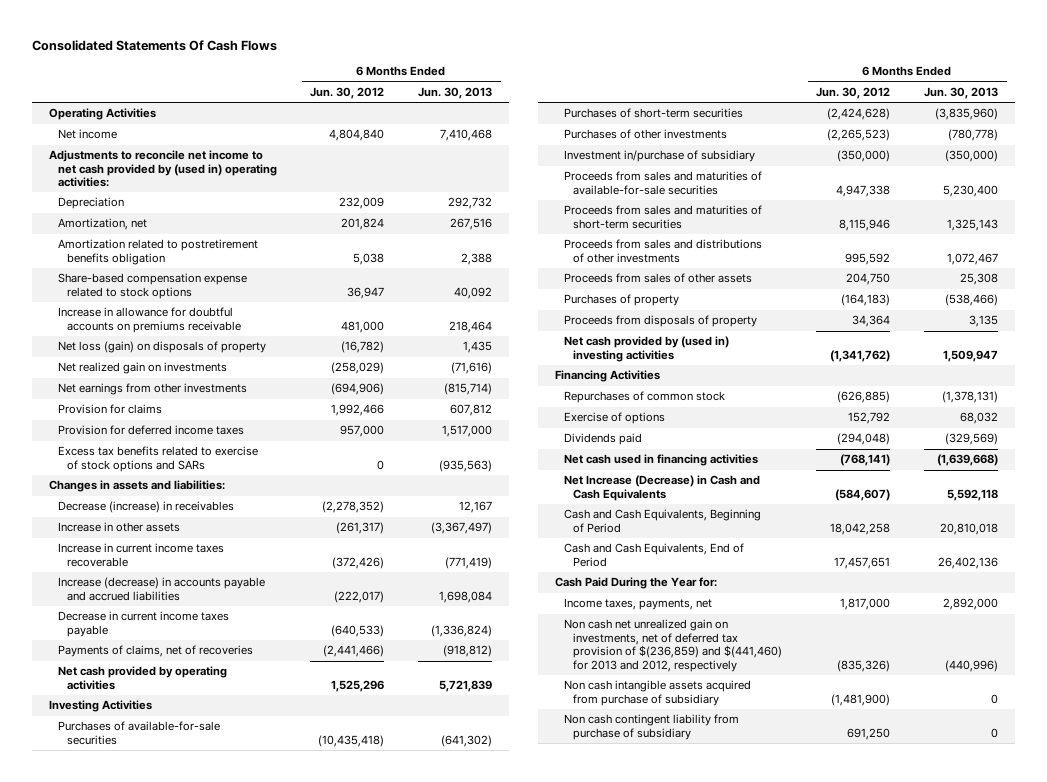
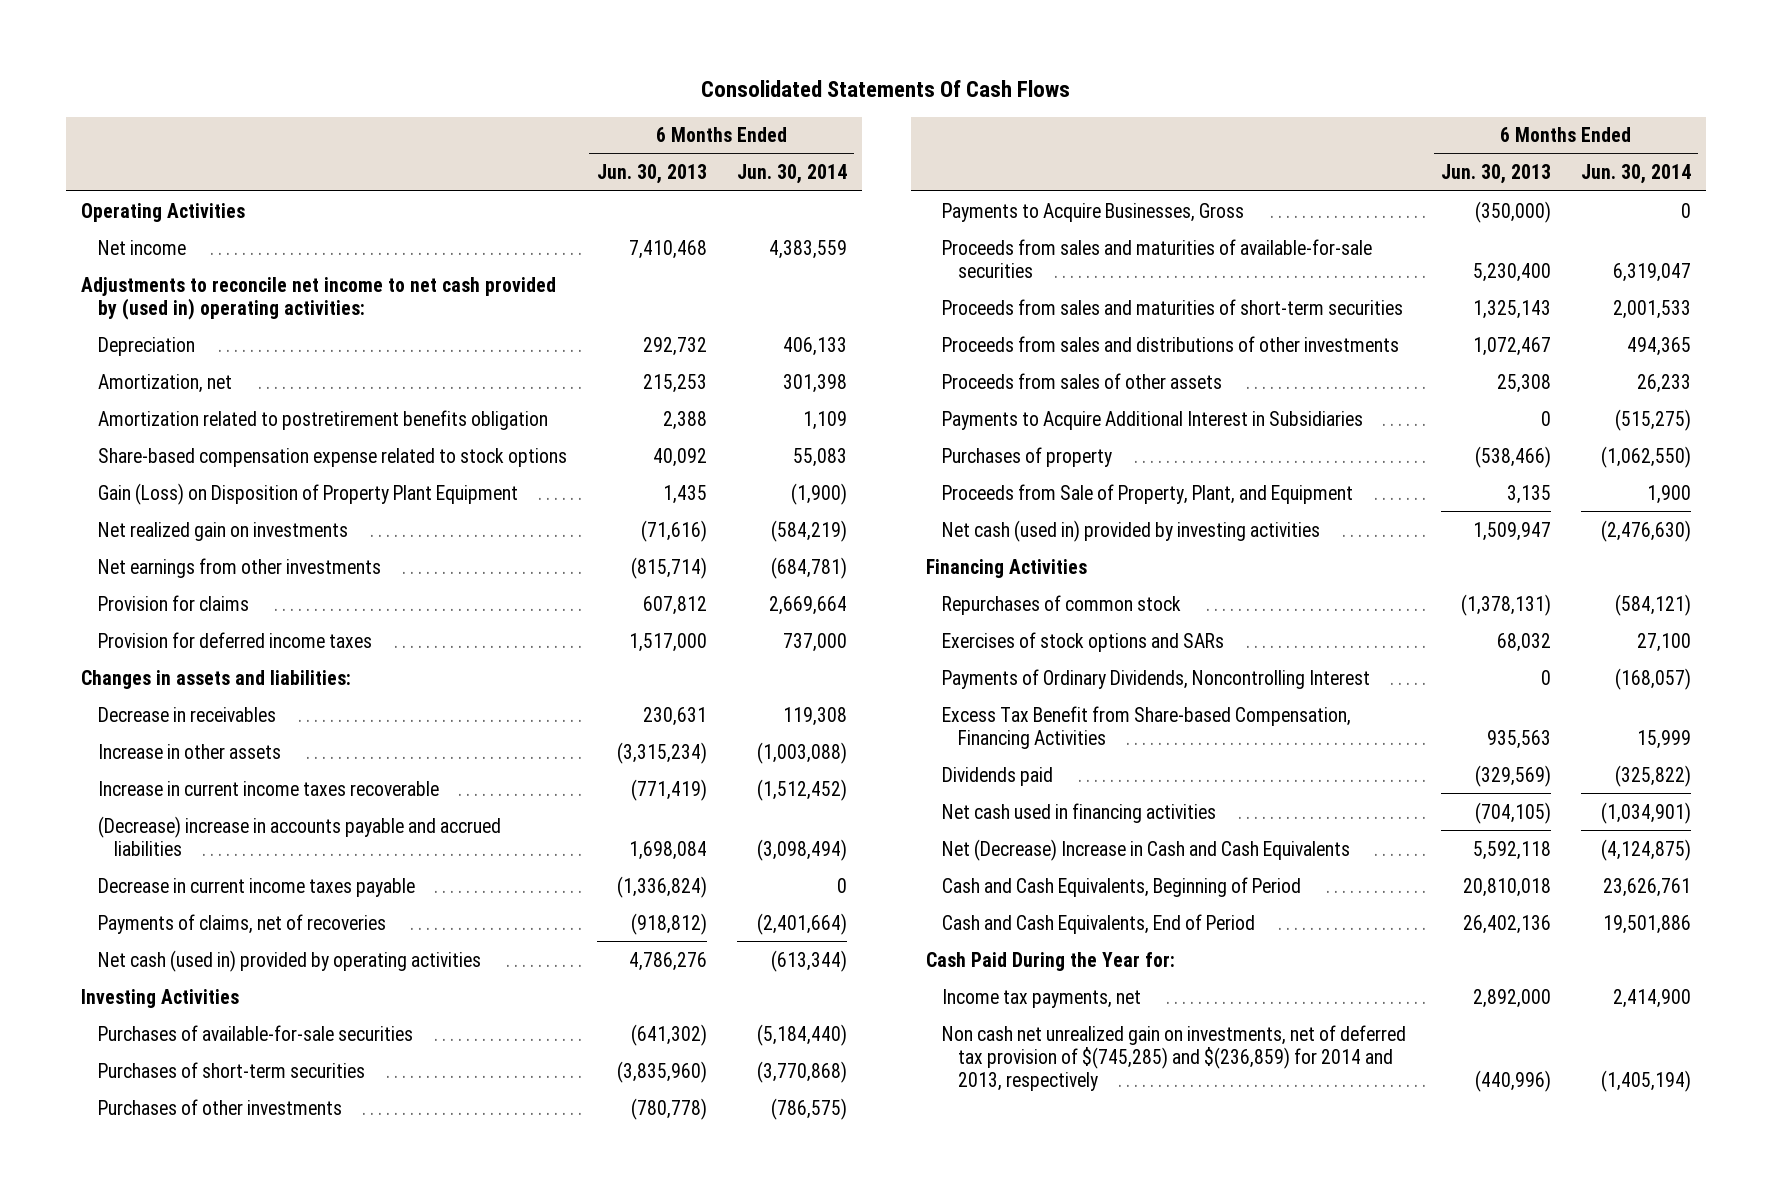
- | 6 Months Ended Jun. 30, 2012 | 6 Months Ended Jun. 30, 2013
+ | 6 Months Ended Jun. 30, 2013 | 6 Months Ended Jun. 30, 2014
- Amortization, net | 201,824 | 267,516
+ Amortization, net | 215,253 | 301,398
- Increase in allowance for doubtful accounts on premiums receivable | 481,000 | 218,464
- Net loss (gain) on disposals of property | (16,782) | 1,435
+ Gain (Loss) on Disposition of Property Plant Equipment | 1,435 | (1,900)
- Excess tax benefits related to exercise of stock options and SARs | 0 | (935,563)
- Decrease (increase) in receivables | (2,278,352) | 12,167
- Increase in other assets | (261,317) | (3,367,497)
+ Decrease in receivables | 230,631 | 119,308
+ Increase in other assets | (3,315,234) | (1,003,088)
- Increase (decrease) in accounts payable and accrued liabilities | (222,017) | 1,698,084
+ (Decrease) increase in accounts payable and accrued liabilities | 1,698,084 | (3,098,494)
- Net cash provided by operating activities | 1,525,296 | 5,721,839
+ Net cash (used in) provided by operating activities | 4,786,276 | (613,344)
- Investment in/purchase of subsidiary | (350,000) | (350,000)
+ Payments to Acquire Businesses, Gross | (350,000) | 0
+ Payments to Acquire Additional Interest in Subsidiaries | 0 | (515,275)
- Proceeds from disposals of property | 34,364 | 3,135
- Net cash provided by (used in) investing activities | (1,341,762) | 1,509,947
+ Proceeds from Sale of Property, Plant, and Equipment | 3,135 | 1,900
+ Net cash (used in) provided by investing activities | 1,509,947 | (2,476,630)
- Exercise of options | 152,792 | 68,032
+ Exercises of stock options and SARs | 68,032 | 27,100
+ Payments of Ordinary Dividends, Noncontrolling Interest | 0 | (168,057)
+ Excess Tax Benefit from Share-based Compensation, Financing Activities | 935,563 | 15,999
- Net cash used in financing activities | (768,141) | (1,639,668)
- Net Increase (Decrease) in Cash and Cash Equivalents | (584,607) | 5,592,118
+ Net cash used in financing activities | (704,105) | (1,034,901)
+ Net (Decrease) Increase in Cash and Cash Equivalents | 5,592,118 | (4,124,875)
- Income taxes, payments, net | 1,817,000 | 2,892,000
- Non cash net unrealized gain on investments, net of deferred tax provision of $(236,859) and $(441,460) for 2013 and 2012, respectively | (835,326) | (440,996)
- Non cash intangible assets acquired from purchase of subsidiary | (1,481,900) | 0
- Non cash contingent liability from purchase of subsidiary | 691,250 | 0
+ Income tax payments, net | 2,892,000 | 2,414,900
+ Non cash net unrealized gain on investments, net of deferred tax provision of $(745,285) and $(236,859) for 2014 and 2013, respectively | (440,996) | (1,405,194)

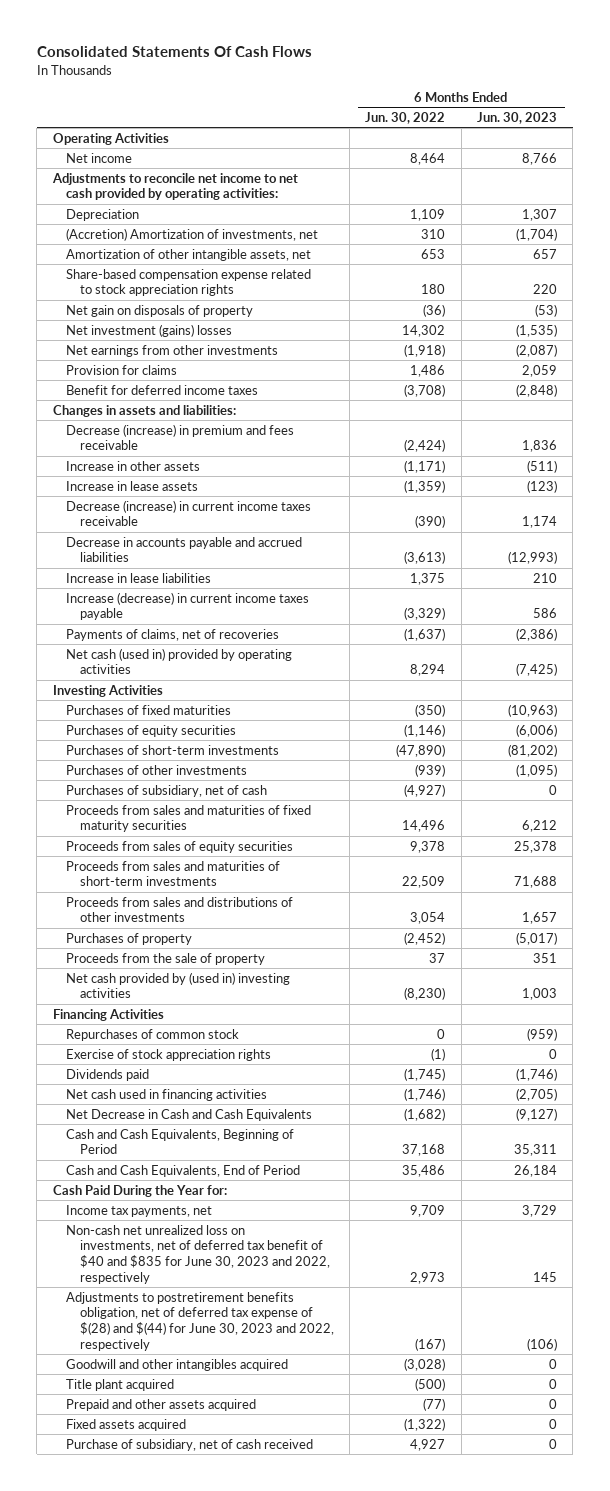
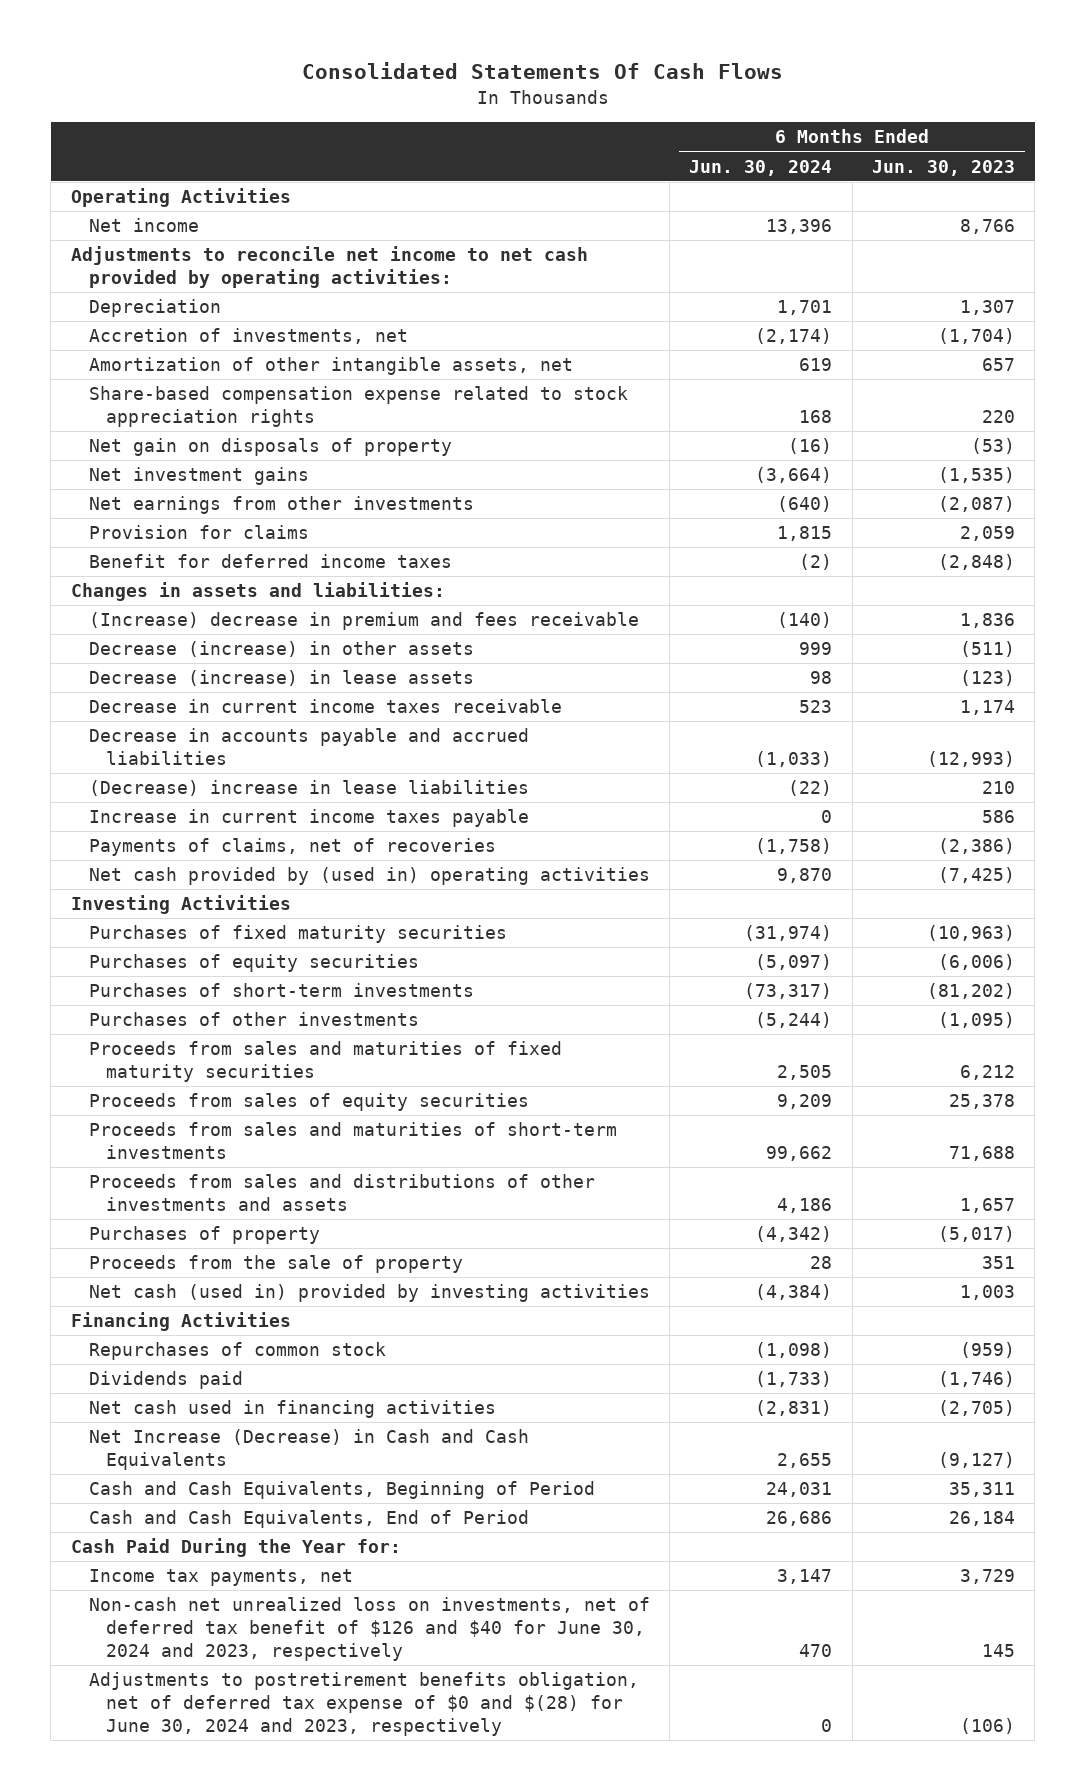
- | 6 Months Ended Jun. 30, 2022 | 6 Months Ended Jun. 30, 2023
+ | 6 Months Ended Jun. 30, 2024 | 6 Months Ended Jun. 30, 2023
- (Accretion) Amortization of investments, net | 310 | (1,704)
+ Accretion of investments, net | (2,174) | (1,704)
- Net investment (gains) losses | 14,302 | (1,535)
+ Net investment gains | (3,664) | (1,535)
- Decrease (increase) in premium and fees receivable | (2,424) | 1,836
- Increase in other assets | (1,171) | (511)
- Increase in lease assets | (1,359) | (123)
- Decrease (increase) in current income taxes receivable | (390) | 1,174
+ (Increase) decrease in premium and fees receivable | (140) | 1,836
+ Decrease (increase) in other assets | 999 | (511)
+ Decrease (increase) in lease assets | 98 | (123)
+ Decrease in current income taxes receivable | 523 | 1,174
- Increase in lease liabilities | 1,375 | 210
- Increase (decrease) in current income taxes payable | (3,329) | 586
+ (Decrease) increase in lease liabilities | (22) | 210
+ Increase in current income taxes payable | 0 | 586
- Net cash (used in) provided by operating activities | 8,294 | (7,425)
+ Net cash provided by (used in) operating activities | 9,870 | (7,425)
- Purchases of fixed maturities | (350) | (10,963)
+ Purchases of fixed maturity securities | (31,974) | (10,963)
- Purchases of subsidiary, net of cash | (4,927) | 0
- Proceeds from sales and distributions of other investments | 3,054 | 1,657
+ Proceeds from sales and distributions of other investments and assets | 4,186 | 1,657
- Net cash provided by (used in) investing activities | (8,230) | 1,003
+ Net cash (used in) provided by investing activities | (4,384) | 1,003
- Exercise of stock appreciation rights | (1) | 0
- Net Decrease in Cash and Cash Equivalents | (1,682) | (9,127)
+ Net Increase (Decrease) in Cash and Cash Equivalents | 2,655 | (9,127)
- Non-cash net unrealized loss on investments, net of deferred tax benefit of $40 and $835 for June 30, 2023 and 2022, respectively | 2,973 | 145
- Adjustments to postretirement benefits obligation, net of deferred tax expense of $(28) and $(44) for June 30, 2023 and 2022, respectively | (167) | (106)
- Goodwill and other intangibles acquired | (3,028) | 0
- Title plant acquired | (500) | 0
- Prepaid and other assets acquired | (77) | 0
- Fixed assets acquired | (1,322) | 0
- Purchase of subsidiary, net of cash received | 4,927 | 0
+ Non-cash net unrealized loss on investments, net of deferred tax benefit of $126 and $40 for June 30, 2024 and 2023, respectively | 470 | 145
+ Adjustments to postretirement benefits obligation, net of deferred tax expense of $0 and $(28) for June 30, 2024 and 2023, respectively | 0 | (106)

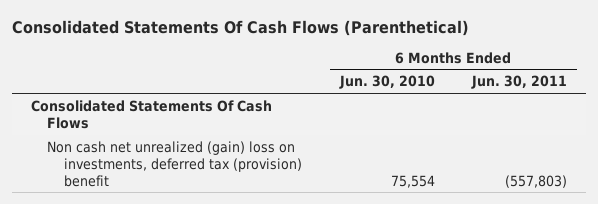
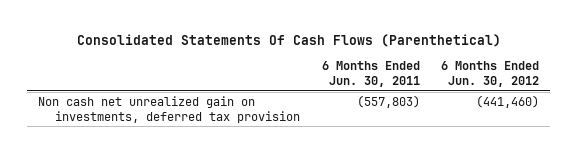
- | 6 Months Ended Jun. 30, 2010 | 6 Months Ended Jun. 30, 2011
+ | 6 Months Ended Jun. 30, 2011 | 6 Months Ended Jun. 30, 2012
- Consolidated Statements Of Cash Flows
- Non cash net unrealized (gain) loss on investments, deferred tax (provision) benefit | 75,554 | (557,803)
+ Non cash net unrealized gain on investments, deferred tax provision | (557,803) | (441,460)

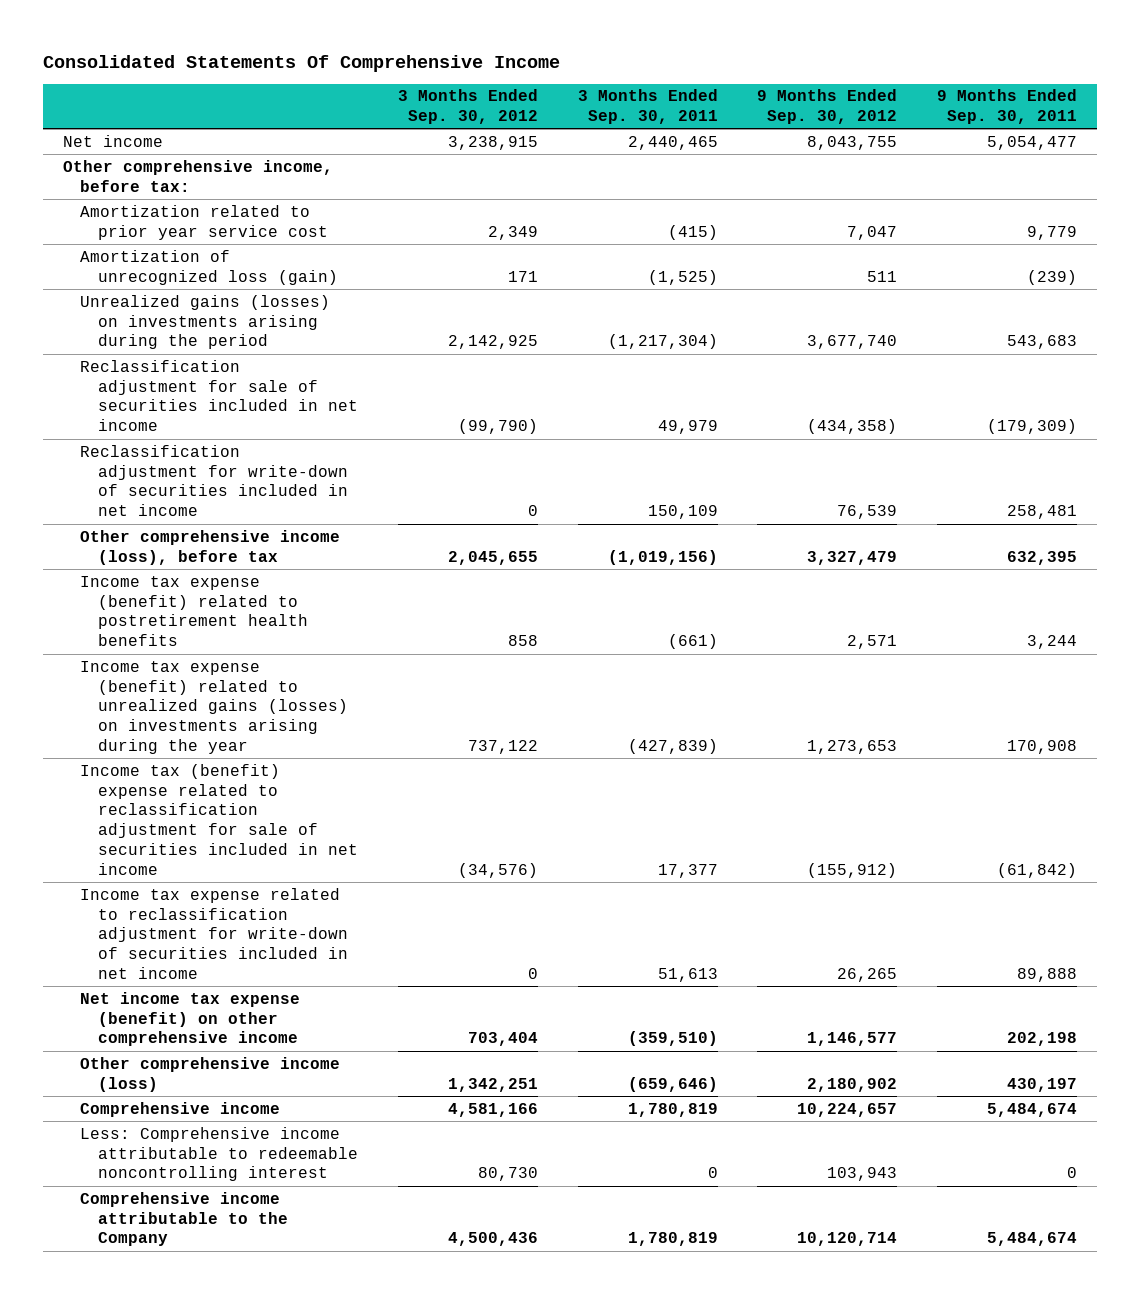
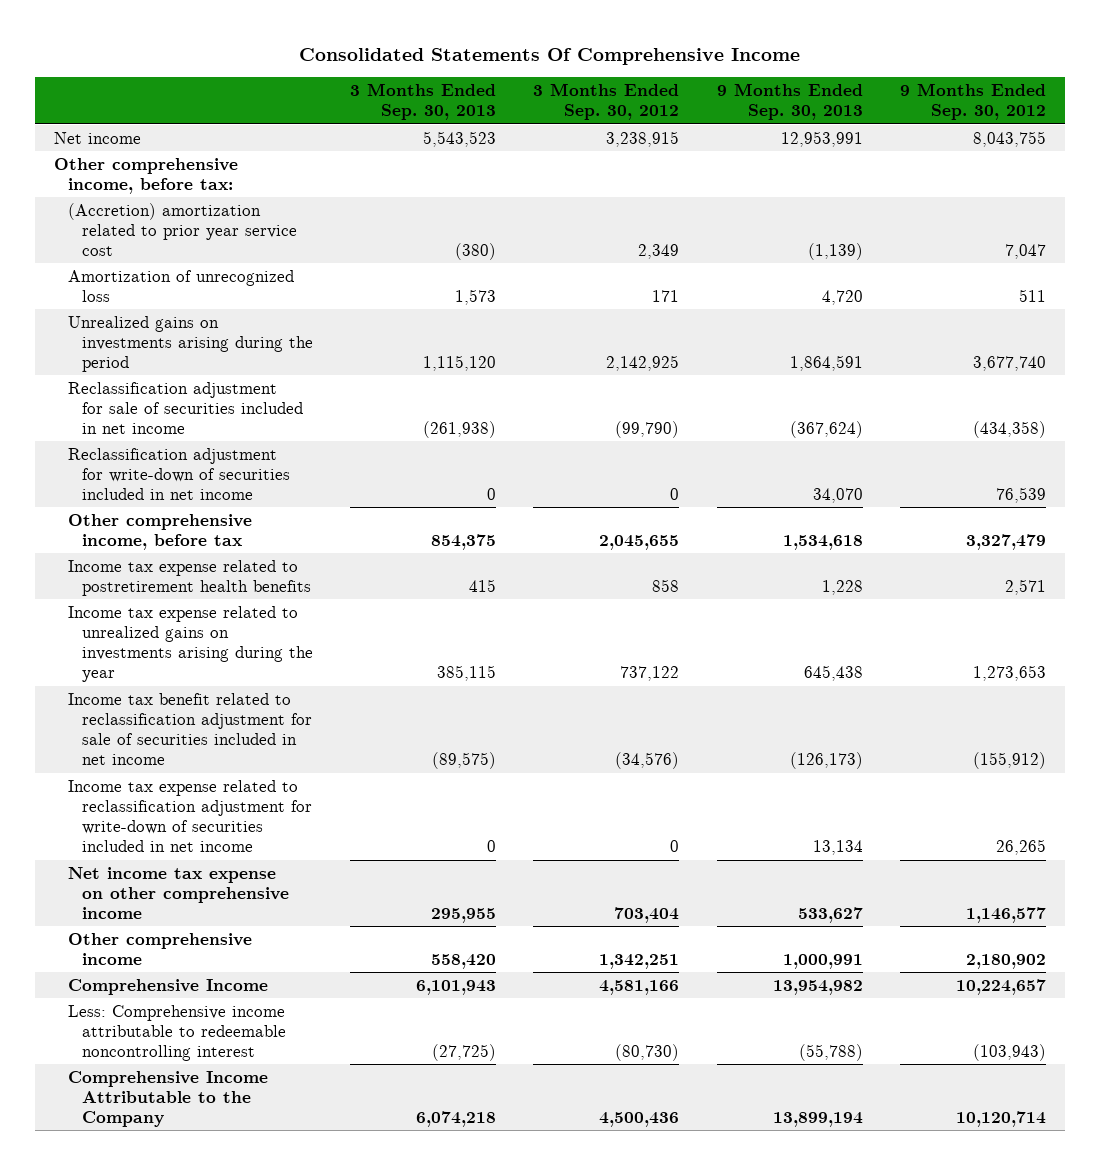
- | 3 Months Ended Sep. 30, 2012 | 3 Months Ended Sep. 30, 2011 | 9 Months Ended Sep. 30, 2012 | 9 Months Ended Sep. 30, 2011
+ | 3 Months Ended Sep. 30, 2013 | 3 Months Ended Sep. 30, 2012 | 9 Months Ended Sep. 30, 2013 | 9 Months Ended Sep. 30, 2012
- Amortization related to prior year service cost | 2,349 | (415) | 7,047 | 9,779
- Amortization of unrecognized loss (gain) | 171 | (1,525) | 511 | (239)
- Unrealized gains (losses) on investments arising during the period | 2,142,925 | (1,217,304) | 3,677,740 | 543,683
+ (Accretion) amortization related to prior year service cost | (380) | 2,349 | (1,139) | 7,047
+ Amortization of unrecognized loss | 1,573 | 171 | 4,720 | 511
+ Unrealized gains on investments arising during the period | 1,115,120 | 2,142,925 | 1,864,591 | 3,677,740
- Other comprehensive income (loss), before tax | 2,045,655 | (1,019,156) | 3,327,479 | 632,395
- Income tax expense (benefit) related to postretirement health benefits | 858 | (661) | 2,571 | 3,244
- Income tax expense (benefit) related to unrealized gains (losses) on investments arising during the year | 737,122 | (427,839) | 1,273,653 | 170,908
- Income tax (benefit) expense related to reclassification adjustment for sale of securities included in net income | (34,576) | 17,377 | (155,912) | (61,842)
+ Other comprehensive income, before tax | 854,375 | 2,045,655 | 1,534,618 | 3,327,479
+ Income tax expense related to postretirement health benefits | 415 | 858 | 1,228 | 2,571
+ Income tax expense related to unrealized gains on investments arising during the year | 385,115 | 737,122 | 645,438 | 1,273,653
+ Income tax benefit related to reclassification adjustment for sale of securities included in net income | (89,575) | (34,576) | (126,173) | (155,912)
- Net income tax expense (benefit) on other comprehensive income | 703,404 | (359,510) | 1,146,577 | 202,198
- Other comprehensive income (loss) | 1,342,251 | (659,646) | 2,180,902 | 430,197
- Comprehensive income | 4,581,166 | 1,780,819 | 10,224,657 | 5,484,674
- Less: Comprehensive income attributable to redeemable noncontrolling interest | 80,730 | 0 | 103,943 | 0
- Comprehensive income attributable to the Company | 4,500,436 | 1,780,819 | 10,120,714 | 5,484,674
+ Net income tax expense on other comprehensive income | 295,955 | 703,404 | 533,627 | 1,146,577
+ Other comprehensive income | 558,420 | 1,342,251 | 1,000,991 | 2,180,902
+ Comprehensive Income | 6,101,943 | 4,581,166 | 13,954,982 | 10,224,657
+ Less: Comprehensive income attributable to redeemable noncontrolling interest | (27,725) | (80,730) | (55,788) | (103,943)
+ Comprehensive Income Attributable to the Company | 6,074,218 | 4,500,436 | 13,899,194 | 10,120,714

